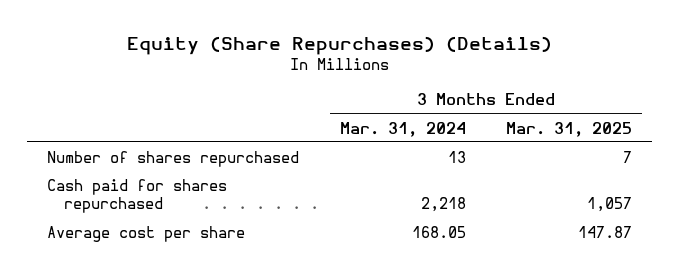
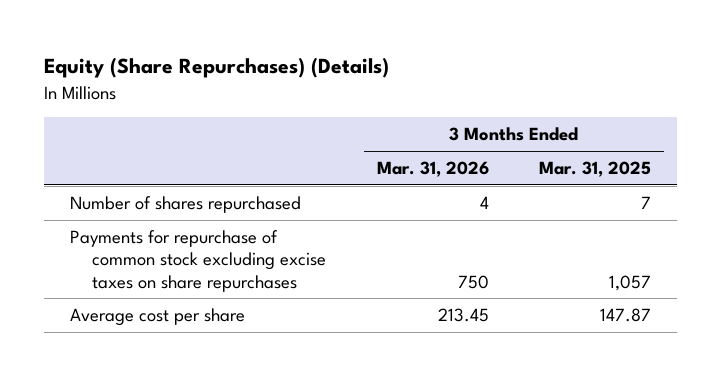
- | 3 Months Ended Mar. 31, 2024 | 3 Months Ended Mar. 31, 2025
+ | 3 Months Ended Mar. 31, 2026 | 3 Months Ended Mar. 31, 2025
- Cash paid for shares repurchased | 2,218 | 1,057
+ Payments for repurchase of common stock excluding excise taxes on share repurchases | 750 | 1,057

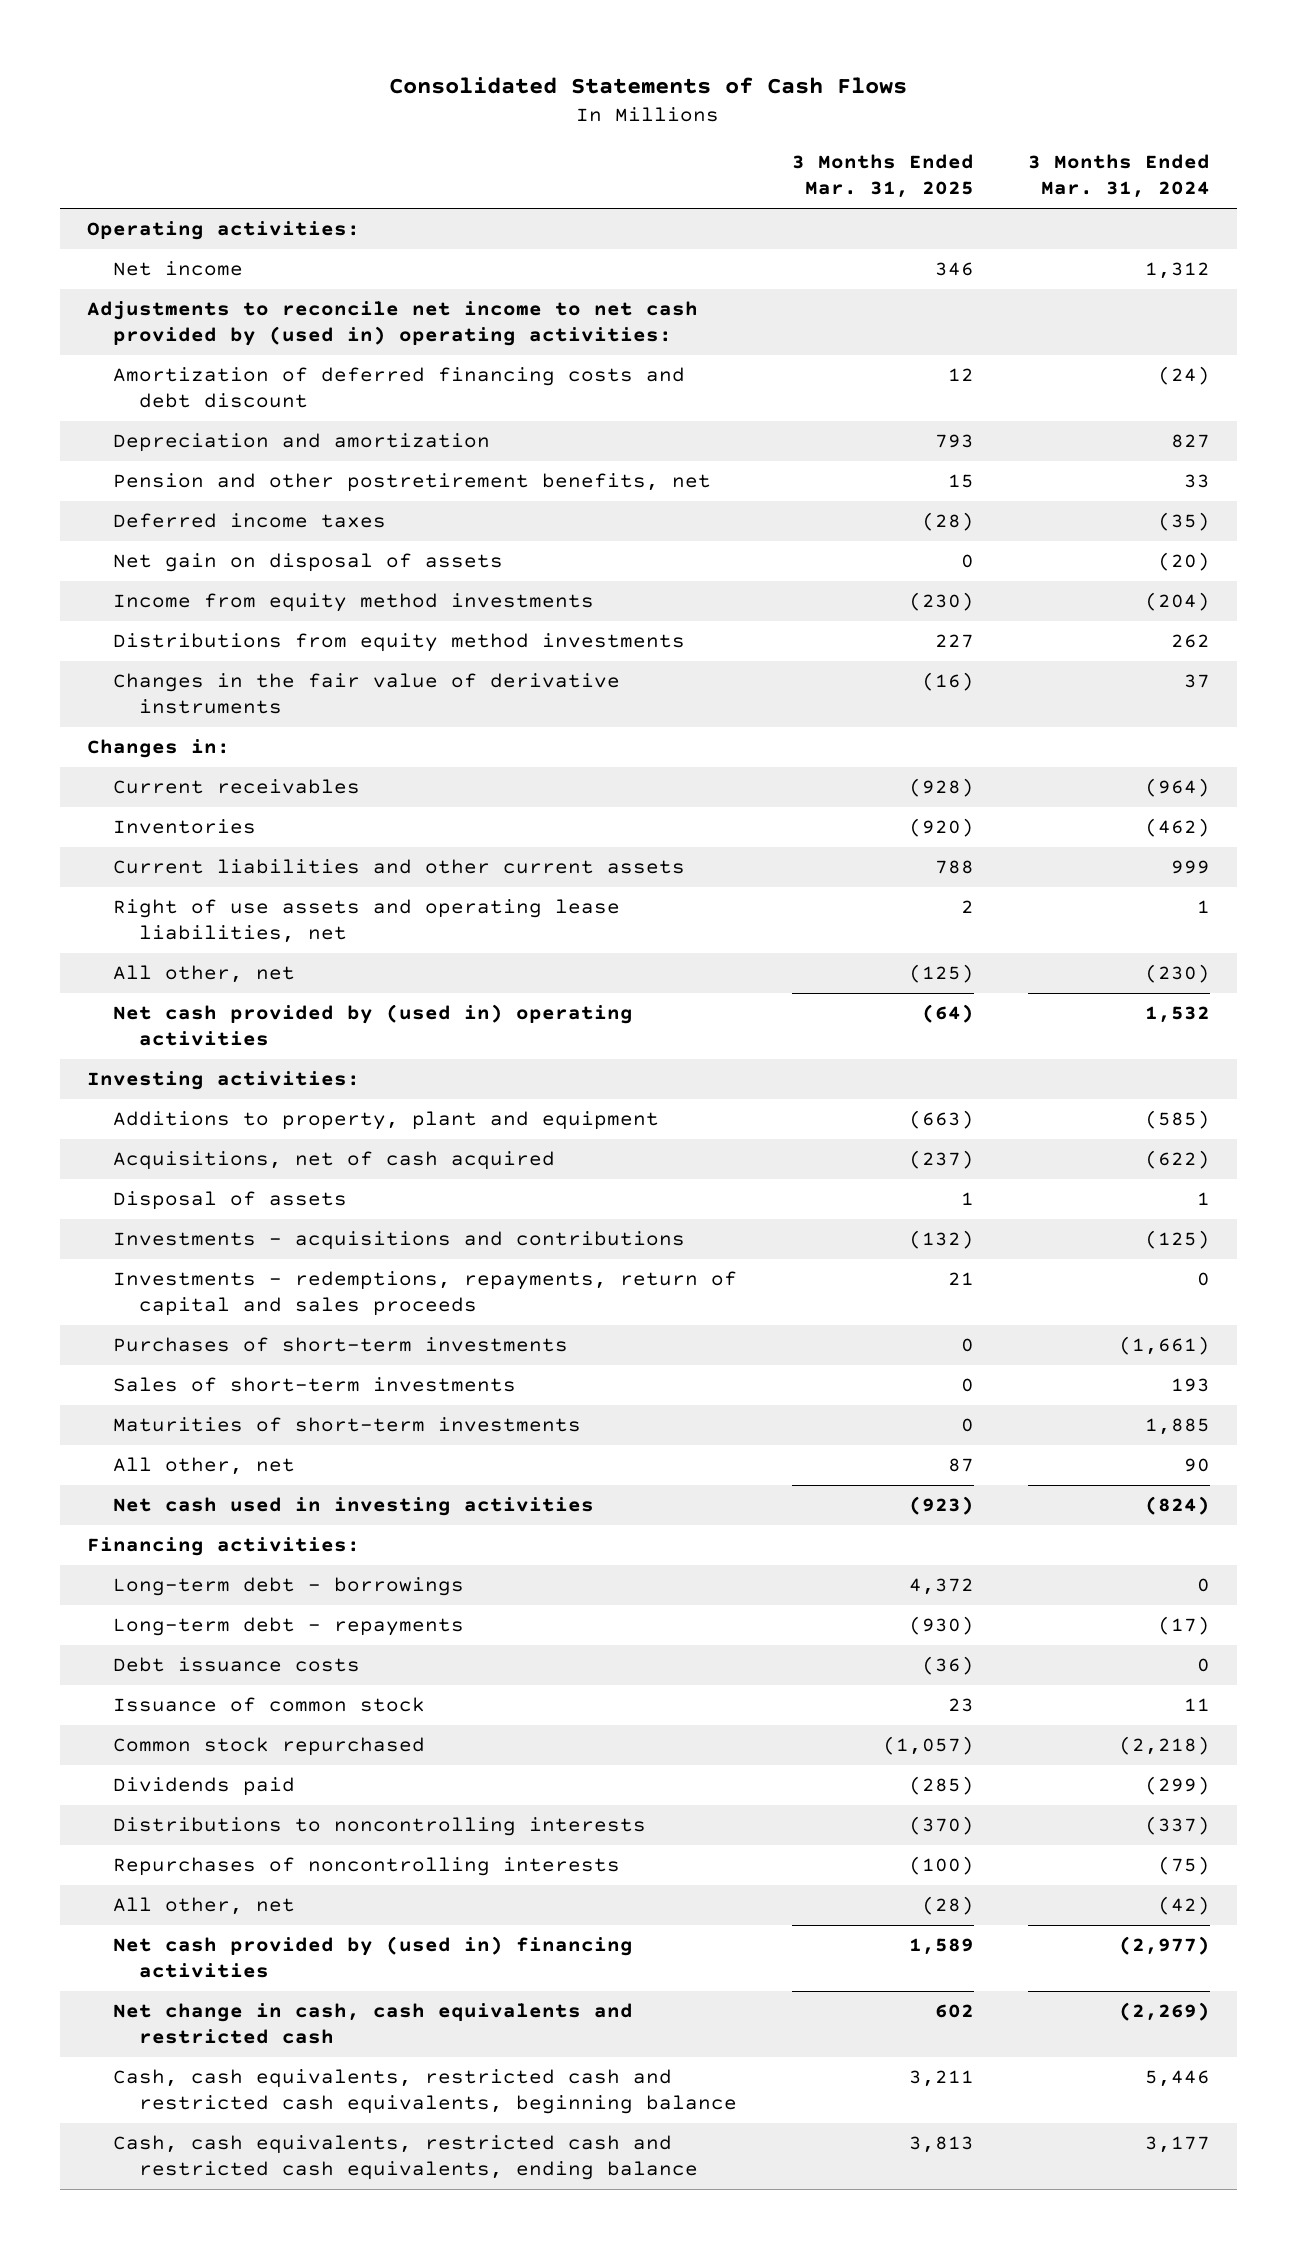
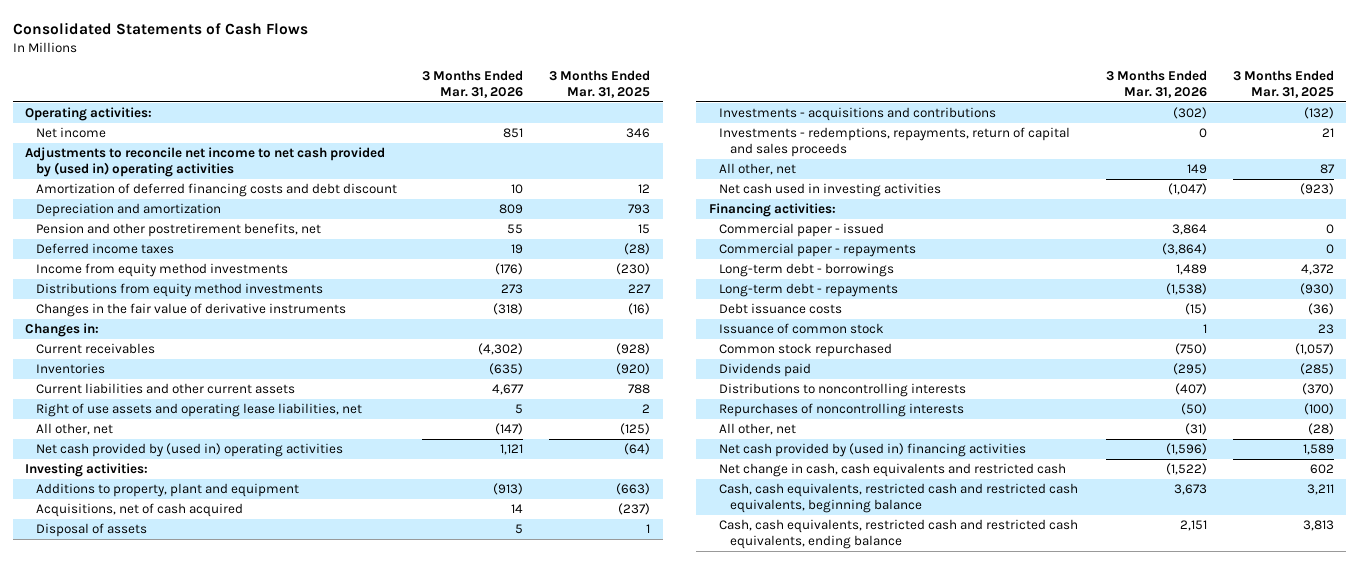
- | 3 Months Ended Mar. 31, 2025 | 3 Months Ended Mar. 31, 2024
+ | 3 Months Ended Mar. 31, 2026 | 3 Months Ended Mar. 31, 2025
- Adjustments to reconcile net income to net cash provided by (used in) operating activities:
+ Adjustments to reconcile net income to net cash provided by (used in) operating activities
- Net gain on disposal of assets | 0 | (20)
- Purchases of short-term investments | 0 | (1,661)
- Sales of short-term investments | 0 | 193
- Maturities of short-term investments | 0 | 1,885
+ Commercial paper - issued | 3,864 | 0
+ Commercial paper - repayments | (3,864) | 0

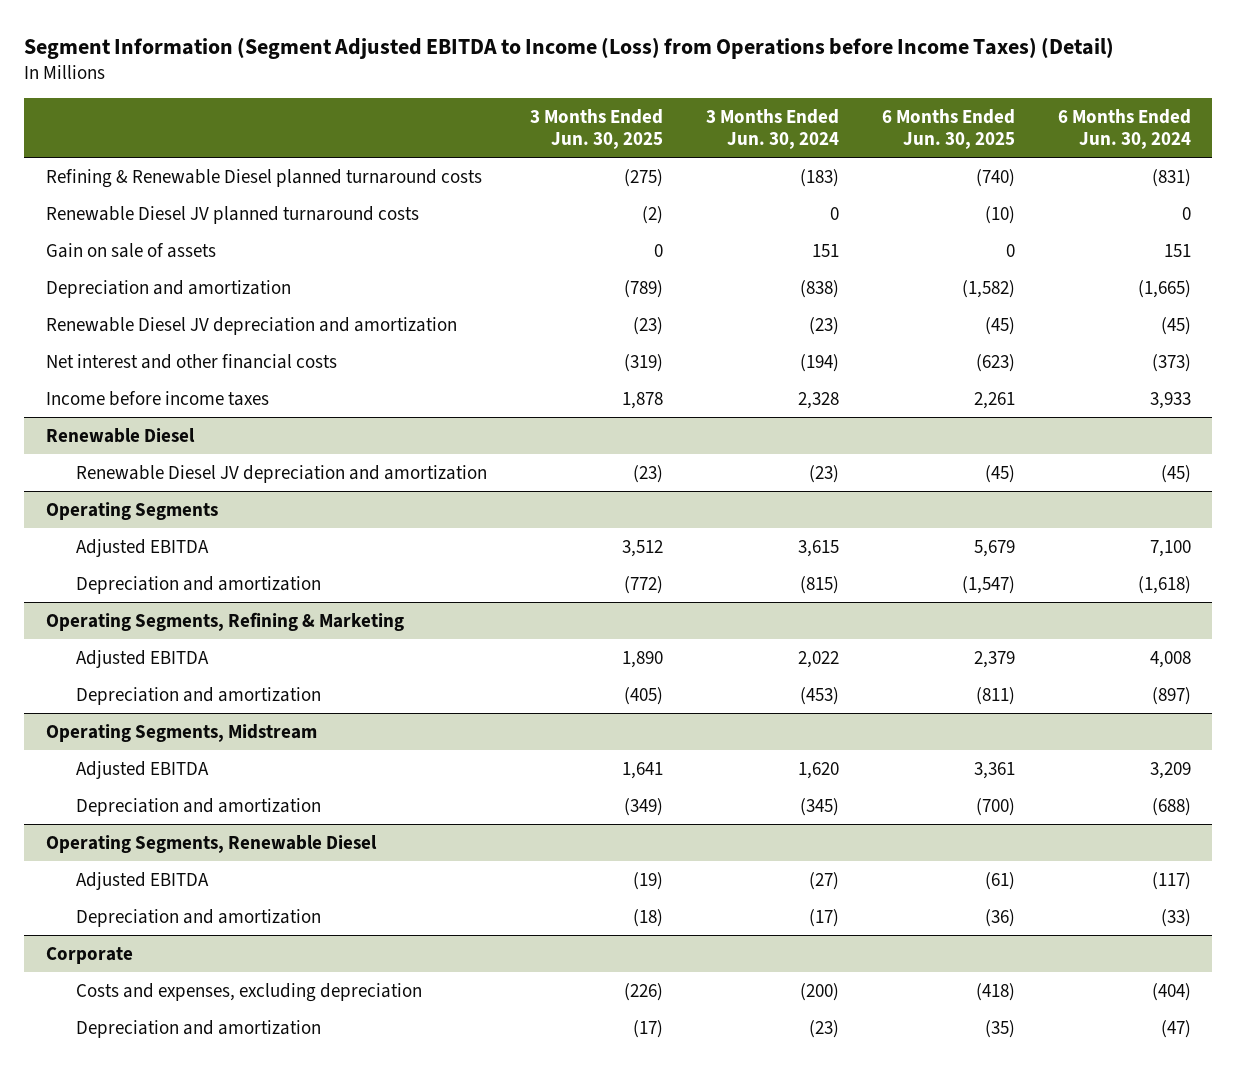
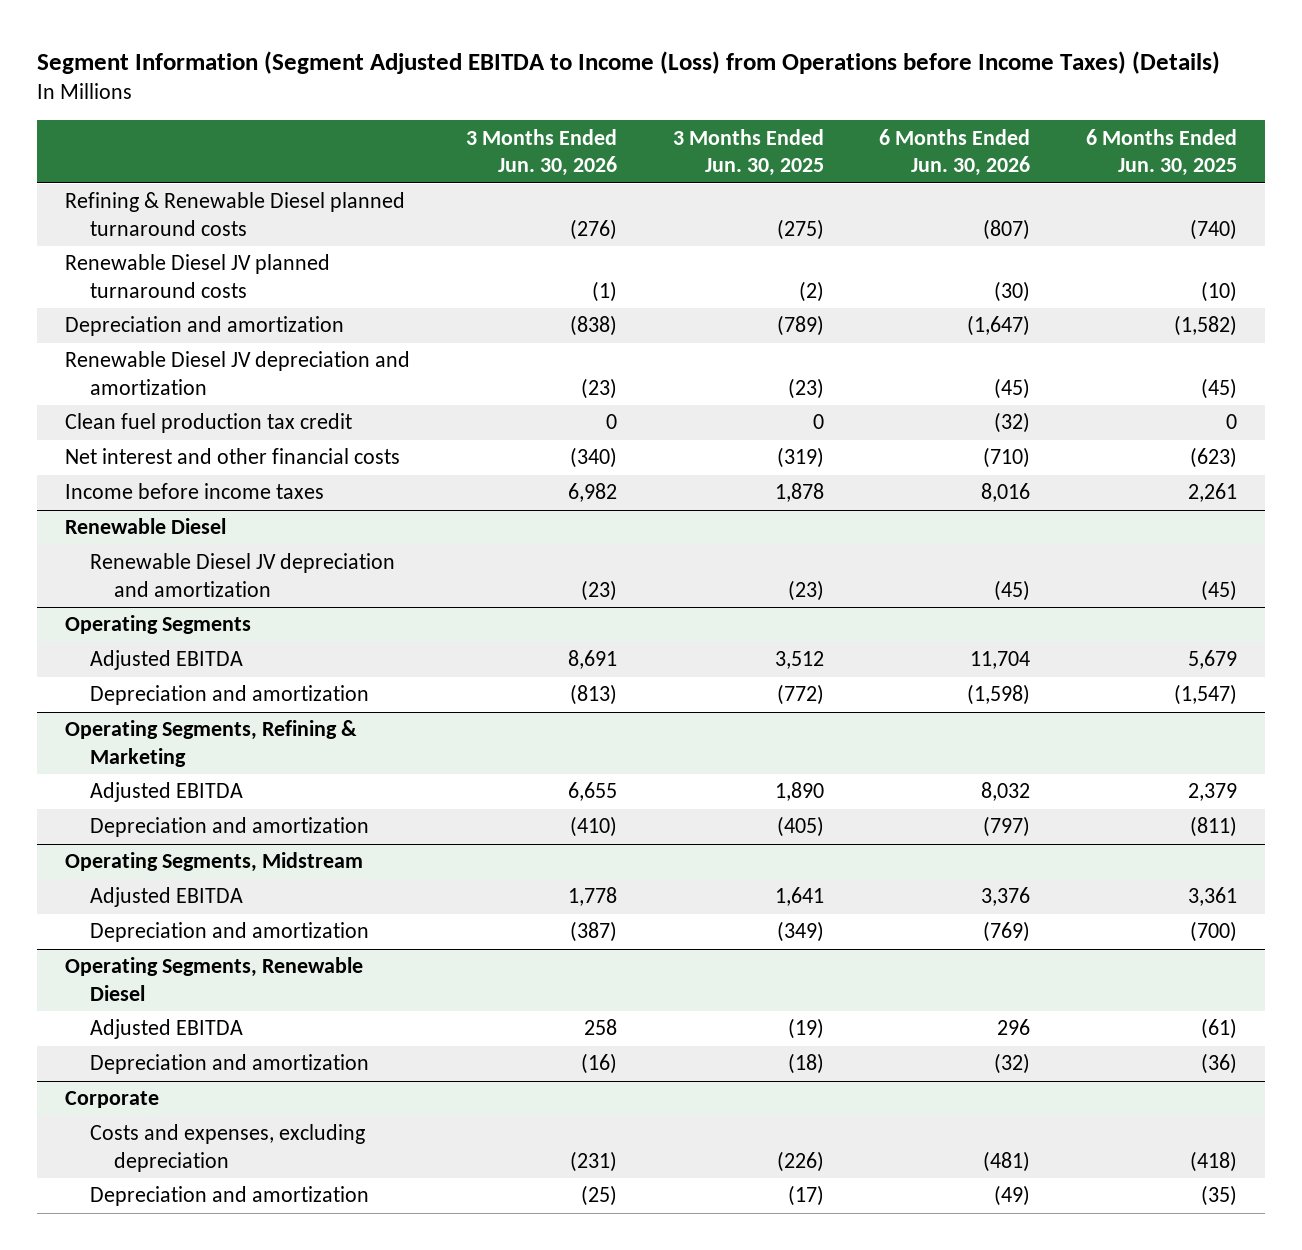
- Segment Information (Segment Adjusted EBITDA to Income (Loss) from Operations before Income Taxes) (Detail)
+ Segment Information (Segment Adjusted EBITDA to Income (Loss) from Operations before Income Taxes) (Details)
- | 3 Months Ended Jun. 30, 2025 | 3 Months Ended Jun. 30, 2024 | 6 Months Ended Jun. 30, 2025 | 6 Months Ended Jun. 30, 2024
+ | 3 Months Ended Jun. 30, 2026 | 3 Months Ended Jun. 30, 2025 | 6 Months Ended Jun. 30, 2026 | 6 Months Ended Jun. 30, 2025
- Gain on sale of assets | 0 | 151 | 0 | 151
+ Clean fuel production tax credit | 0 | 0 | (32) | 0

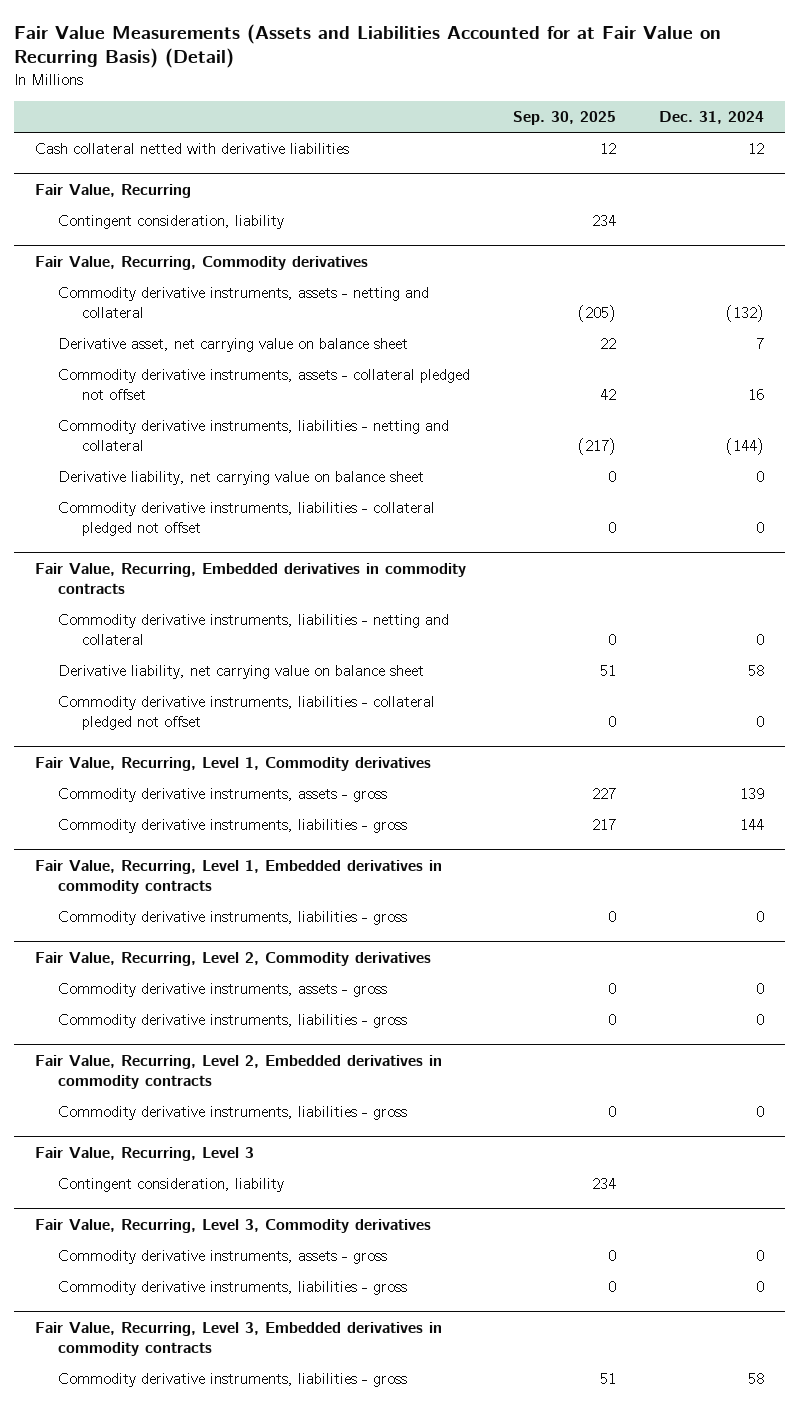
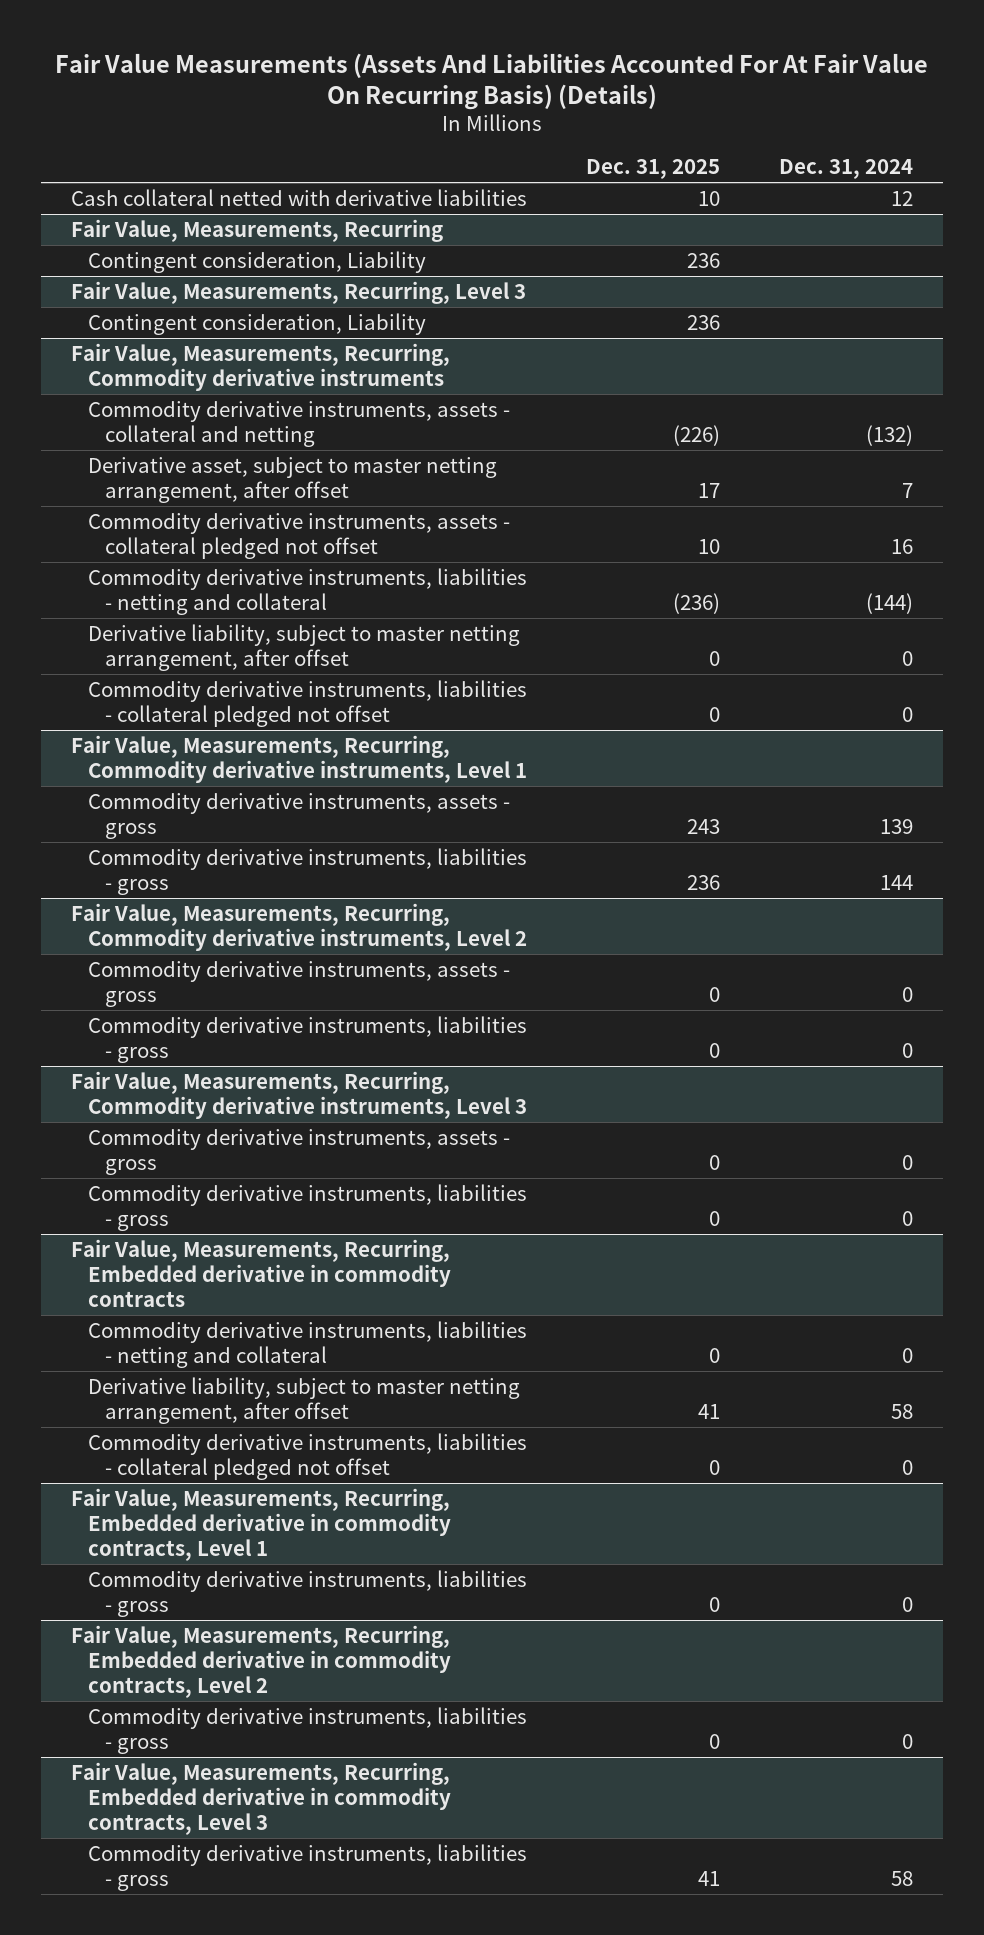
- Fair Value Measurements (Assets and Liabilities Accounted for at Fair Value on Recurring Basis) (Detail)
+ Fair Value Measurements (Assets And Liabilities Accounted For At Fair Value On Recurring Basis) (Details)
- | Sep. 30, 2025 | Dec. 31, 2024
+ | Dec. 31, 2025 | Dec. 31, 2024
- Fair Value, Recurring
- Contingent consideration, liability | 234 |
- Fair Value, Recurring, Commodity derivatives
- Commodity derivative instruments, assets - netting and collateral | (205) | (132)
- Derivative asset, net carrying value on balance sheet | 22 | 7
+ Fair Value, Measurements, Recurring
+ Contingent consideration, Liability | 236 |
+ Fair Value, Measurements, Recurring, Level 3
+ Contingent consideration, Liability | 236 |
+ Fair Value, Measurements, Recurring, Commodity derivative instruments
+ Commodity derivative instruments, assets - collateral and netting | (226) | (132)
+ Derivative asset, subject to master netting arrangement, after offset | 17 | 7
- Derivative liability, net carrying value on balance sheet | 0 | 0
- Commodity derivative instruments, liabilities - collateral pledged not offset | 0 | 0
- Fair Value, Recurring, Embedded derivatives in commodity contracts
- Commodity derivative instruments, liabilities - netting and collateral | 0 | 0
- Derivative liability, net carrying value on balance sheet | 51 | 58
+ Derivative liability, subject to master netting arrangement, after offset | 0 | 0
- Fair Value, Recurring, Level 1, Commodity derivatives
+ Fair Value, Measurements, Recurring, Commodity derivative instruments, Level 1
- Fair Value, Recurring, Level 1, Embedded derivatives in commodity contracts
+ Fair Value, Measurements, Recurring, Commodity derivative instruments, Level 2
+ Commodity derivative instruments, assets - gross | 0 | 0
- Fair Value, Recurring, Level 2, Commodity derivatives
+ Fair Value, Measurements, Recurring, Commodity derivative instruments, Level 3
- Fair Value, Recurring, Level 2, Embedded derivatives in commodity contracts
+ Fair Value, Measurements, Recurring, Embedded derivative in commodity contracts
+ Commodity derivative instruments, liabilities - netting and collateral | 0 | 0
+ Derivative liability, subject to master netting arrangement, after offset | 41 | 58
+ Commodity derivative instruments, liabilities - collateral pledged not offset | 0 | 0
+ Fair Value, Measurements, Recurring, Embedded derivative in commodity contracts, Level 1
- Fair Value, Recurring, Level 3
- Contingent consideration, liability | 234 |
- Fair Value, Recurring, Level 3, Commodity derivatives
- Commodity derivative instruments, assets - gross | 0 | 0
+ Fair Value, Measurements, Recurring, Embedded derivative in commodity contracts, Level 2
- Fair Value, Recurring, Level 3, Embedded derivatives in commodity contracts
+ Fair Value, Measurements, Recurring, Embedded derivative in commodity contracts, Level 3

